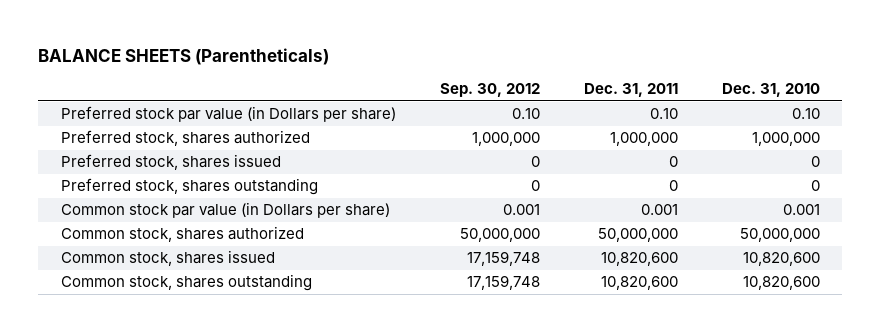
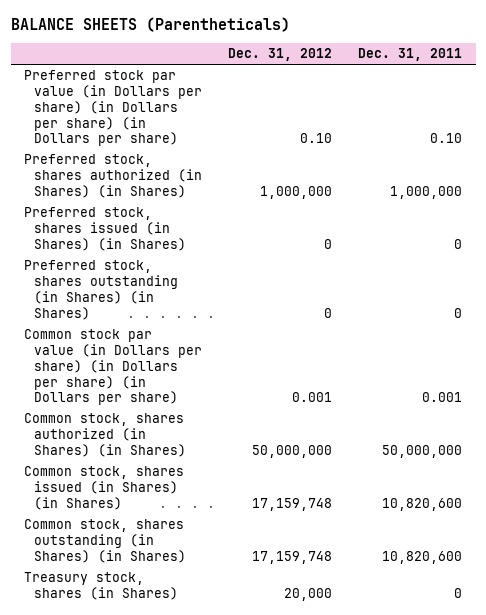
- | Sep. 30, 2012 | Dec. 31, 2011 | Dec. 31, 2010
+ | Dec. 31, 2012 | Dec. 31, 2011
- Preferred stock par value (in Dollars per share) | 0.10 | 0.10 | 0.10
- Preferred stock, shares authorized | 1,000,000 | 1,000,000 | 1,000,000
- Preferred stock, shares issued | 0 | 0 | 0
- Preferred stock, shares outstanding | 0 | 0 | 0
- Common stock par value (in Dollars per share) | 0.001 | 0.001 | 0.001
- Common stock, shares authorized | 50,000,000 | 50,000,000 | 50,000,000
- Common stock, shares issued | 17,159,748 | 10,820,600 | 10,820,600
- Common stock, shares outstanding | 17,159,748 | 10,820,600 | 10,820,600
+ Preferred stock par value (in Dollars per share) (in Dollars per share) (in Dollars per share) | 0.10 | 0.10
+ Preferred stock, shares authorized (in Shares) (in Shares) | 1,000,000 | 1,000,000
+ Preferred stock, shares issued (in Shares) (in Shares) | 0 | 0
+ Preferred stock, shares outstanding (in Shares) (in Shares) | 0 | 0
+ Common stock par value (in Dollars per share) (in Dollars per share) (in Dollars per share) | 0.001 | 0.001
+ Common stock, shares authorized (in Shares) (in Shares) | 50,000,000 | 50,000,000
+ Common stock, shares issued (in Shares) (in Shares) | 17,159,748 | 10,820,600
+ Common stock, shares outstanding (in Shares) (in Shares) | 17,159,748 | 10,820,600
+ Treasury stock, shares (in Shares) | 20,000 | 0

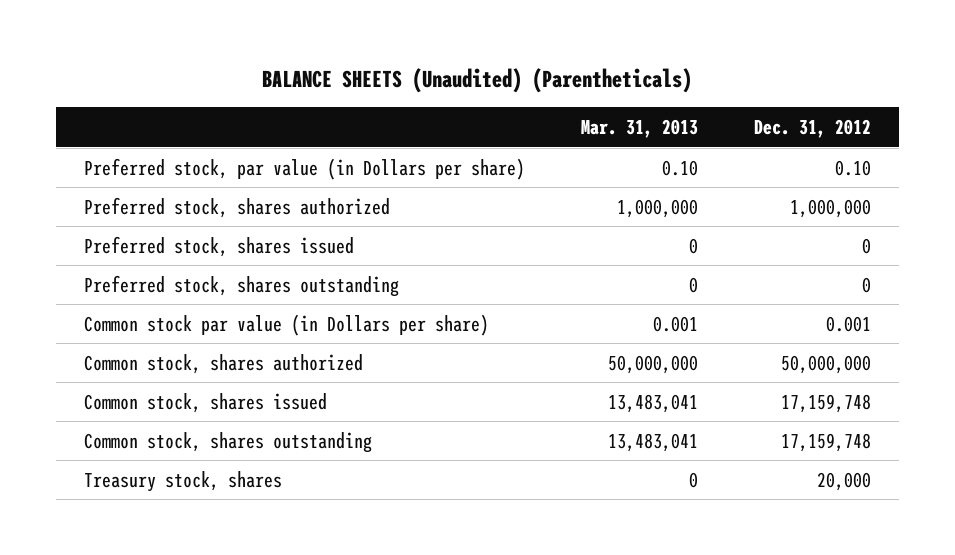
- BALANCE SHEETS (Parentheticals)
+ BALANCE SHEETS (Unaudited) (Parentheticals)
- | Dec. 31, 2012 | Dec. 31, 2011
+ | Mar. 31, 2013 | Dec. 31, 2012
- Preferred stock par value (in Dollars per share) (in Dollars per share) (in Dollars per share) | 0.10 | 0.10
- Preferred stock, shares authorized (in Shares) (in Shares) | 1,000,000 | 1,000,000
- Preferred stock, shares issued (in Shares) (in Shares) | 0 | 0
- Preferred stock, shares outstanding (in Shares) (in Shares) | 0 | 0
- Common stock par value (in Dollars per share) (in Dollars per share) (in Dollars per share) | 0.001 | 0.001
- Common stock, shares authorized (in Shares) (in Shares) | 50,000,000 | 50,000,000
- Common stock, shares issued (in Shares) (in Shares) | 17,159,748 | 10,820,600
- Common stock, shares outstanding (in Shares) (in Shares) | 17,159,748 | 10,820,600
- Treasury stock, shares (in Shares) | 20,000 | 0
+ Preferred stock, par value (in Dollars per share) | 0.10 | 0.10
+ Preferred stock, shares authorized | 1,000,000 | 1,000,000
+ Preferred stock, shares issued | 0 | 0
+ Preferred stock, shares outstanding | 0 | 0
+ Common stock par value (in Dollars per share) | 0.001 | 0.001
+ Common stock, shares authorized | 50,000,000 | 50,000,000
+ Common stock, shares issued | 13,483,041 | 17,159,748
+ Common stock, shares outstanding | 13,483,041 | 17,159,748
+ Treasury stock, shares | 0 | 20,000

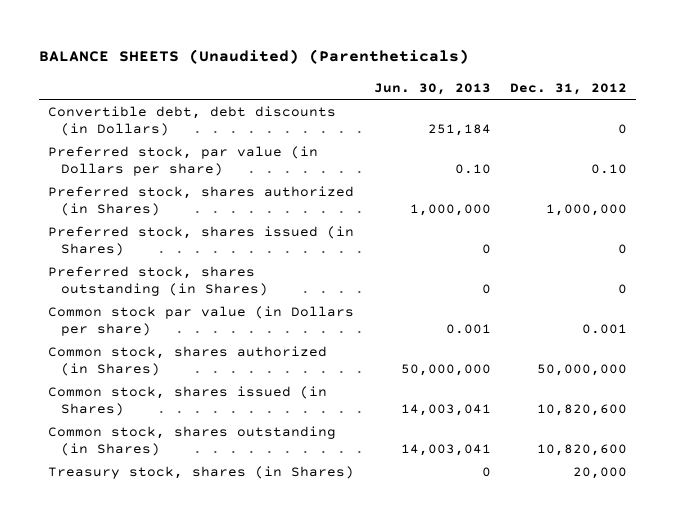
- | Mar. 31, 2013 | Dec. 31, 2012
+ | Jun. 30, 2013 | Dec. 31, 2012
+ Convertible debt, debt discounts (in Dollars) | 251,184 | 0
- Preferred stock, shares authorized | 1,000,000 | 1,000,000
- Preferred stock, shares issued | 0 | 0
- Preferred stock, shares outstanding | 0 | 0
+ Preferred stock, shares authorized (in Shares) | 1,000,000 | 1,000,000
+ Preferred stock, shares issued (in Shares) | 0 | 0
+ Preferred stock, shares outstanding (in Shares) | 0 | 0
- Common stock, shares authorized | 50,000,000 | 50,000,000
- Common stock, shares issued | 13,483,041 | 17,159,748
- Common stock, shares outstanding | 13,483,041 | 17,159,748
- Treasury stock, shares | 0 | 20,000
+ Common stock, shares authorized (in Shares) | 50,000,000 | 50,000,000
+ Common stock, shares issued (in Shares) | 14,003,041 | 10,820,600
+ Common stock, shares outstanding (in Shares) | 14,003,041 | 10,820,600
+ Treasury stock, shares (in Shares) | 0 | 20,000

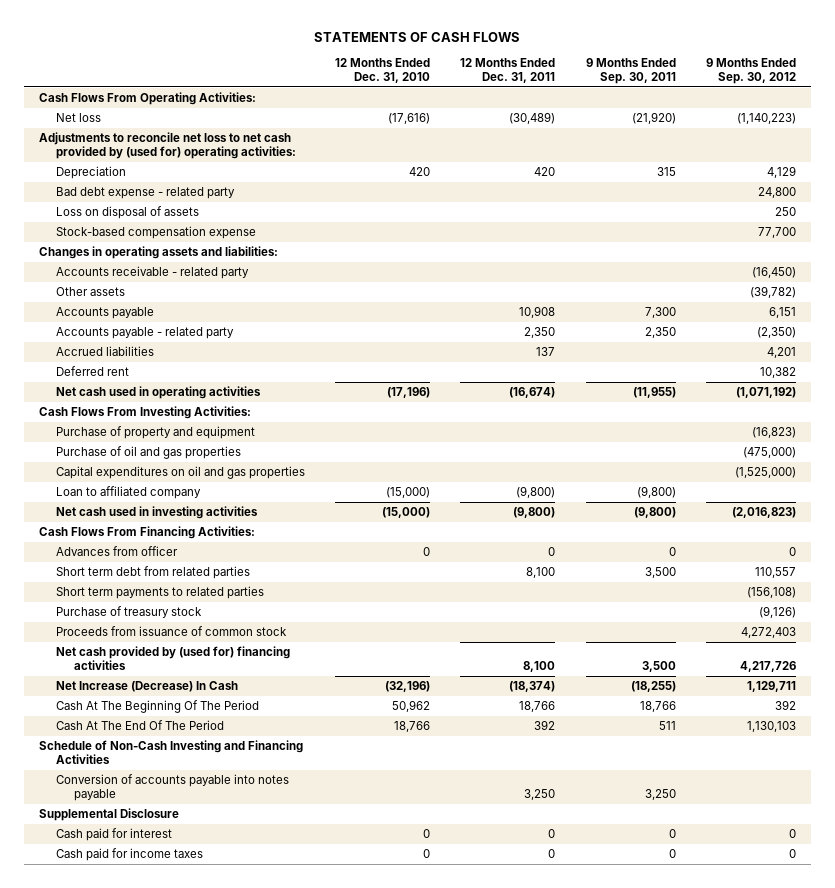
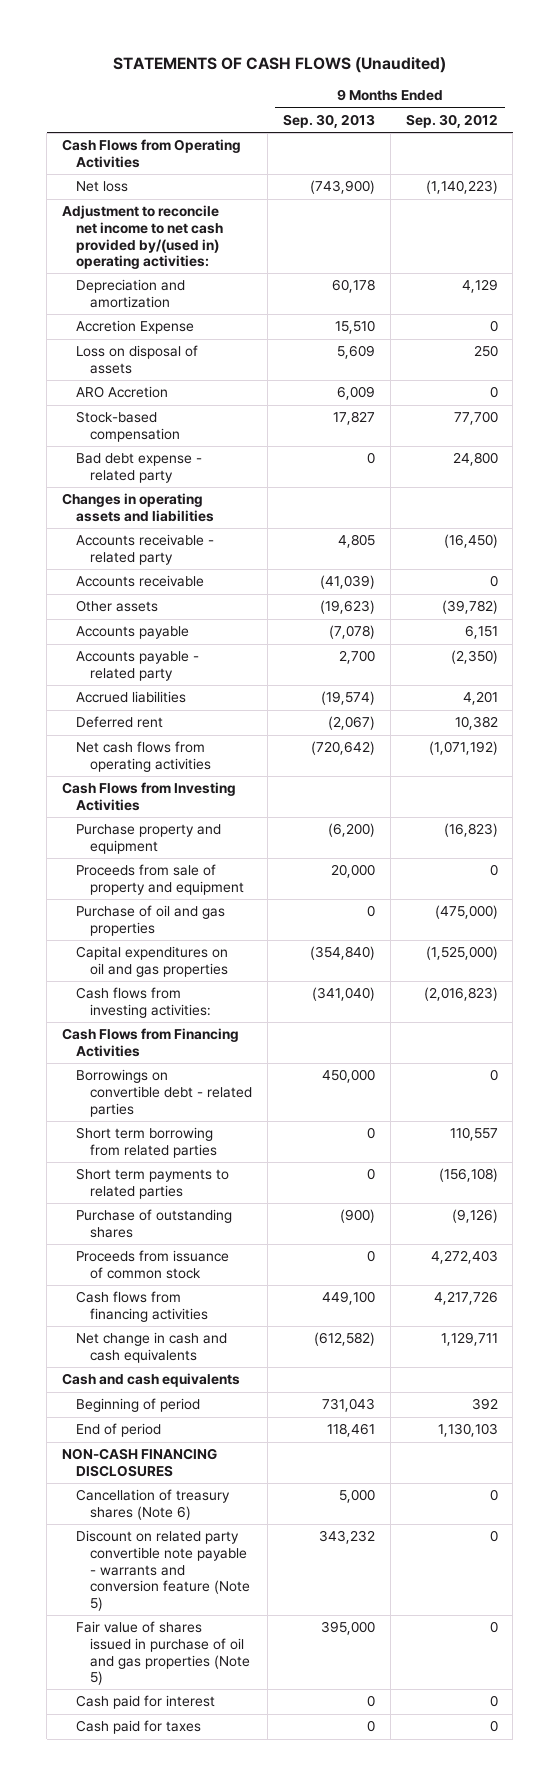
- STATEMENTS OF CASH FLOWS
+ STATEMENTS OF CASH FLOWS (Unaudited)
- | 12 Months Ended Dec. 31, 2010 | 12 Months Ended Dec. 31, 2011 | 9 Months Ended Sep. 30, 2011 | 9 Months Ended Sep. 30, 2012
+ | 9 Months Ended Sep. 30, 2013 | 9 Months Ended Sep. 30, 2012
- Cash Flows From Operating Activities:
+ Cash Flows from Operating Activities
- Adjustments to reconcile net loss to net cash provided by (used for) operating activities:
- Depreciation | 420 | 420 | 315 | 4,129
+ Adjustment to reconcile net income to net cash provided by/(used in) operating activities:
+ Depreciation and amortization | 60,178 | 4,129
+ Accretion Expense | 15,510 | 0
- Stock-based compensation expense | | | | 77,700
- Changes in operating assets and liabilities:
+ ARO Accretion | 6,009 | 0
+ Stock-based compensation | 17,827 | 77,700
moved down: Bad debt expense - related party | 0 | 24,800
+ Changes in operating assets and liabilities
+ Accounts receivable | (41,039) | 0
- Net cash used in operating activities | (17,196) | (16,674) | (11,955) | (1,071,192)
- Cash Flows From Investing Activities:
- Purchase of property and equipment | | | | (16,823)
+ Net cash flows from operating activities | (720,642) | (1,071,192)
+ Cash Flows from Investing Activities
+ Purchase property and equipment | (6,200) | (16,823)
+ Proceeds from sale of property and equipment | 20,000 | 0
- Loan to affiliated company | (15,000) | (9,800) | (9,800) |
- Net cash used in investing activities | (15,000) | (9,800) | (9,800) | (2,016,823)
- Cash Flows From Financing Activities:
- Advances from officer | 0 | 0 | 0 | 0
- Short term debt from related parties | | 8,100 | 3,500 | 110,557
+ Cash flows from investing activities: | (341,040) | (2,016,823)
+ Cash Flows from Financing Activities
+ Borrowings on convertible debt - related parties | 450,000 | 0
+ Short term borrowing from related parties | 0 | 110,557
- Purchase of treasury stock | | | | (9,126)
+ Purchase of outstanding shares | (900) | (9,126)
- Net cash provided by (used for) financing activities | | 8,100 | 3,500 | 4,217,726
- Net Increase (Decrease) In Cash | (32,196) | (18,374) | (18,255) | 1,129,711
- Cash At The Beginning Of The Period | 50,962 | 18,766 | 18,766 | 392
- Cash At The End Of The Period | 18,766 | 392 | 511 | 1,130,103
- Schedule of Non-Cash Investing and Financing Activities
- Conversion of accounts payable into notes payable | | 3,250 | 3,250 |
- Supplemental Disclosure
+ Cash flows from financing activities | 449,100 | 4,217,726
+ Net change in cash and cash equivalents | (612,582) | 1,129,711
+ Cash and cash equivalents
+ Beginning of period | 731,043 | 392
+ End of period | 118,461 | 1,130,103
+ NON-CASH FINANCING DISCLOSURES
+ Cancellation of treasury shares (Note 6) | 5,000 | 0
+ Discount on related party convertible note payable - warrants and conversion feature (Note 5) | 343,232 | 0
+ Fair value of shares issued in purchase of oil and gas properties (Note 5) | 395,000 | 0
- Cash paid for income taxes | 0 | 0 | 0 | 0
+ Cash paid for taxes | 0 | 0

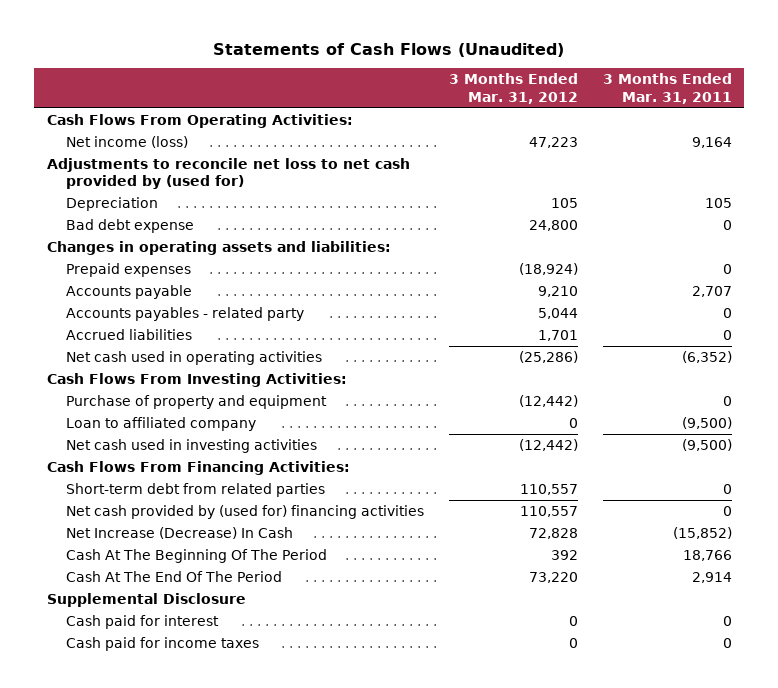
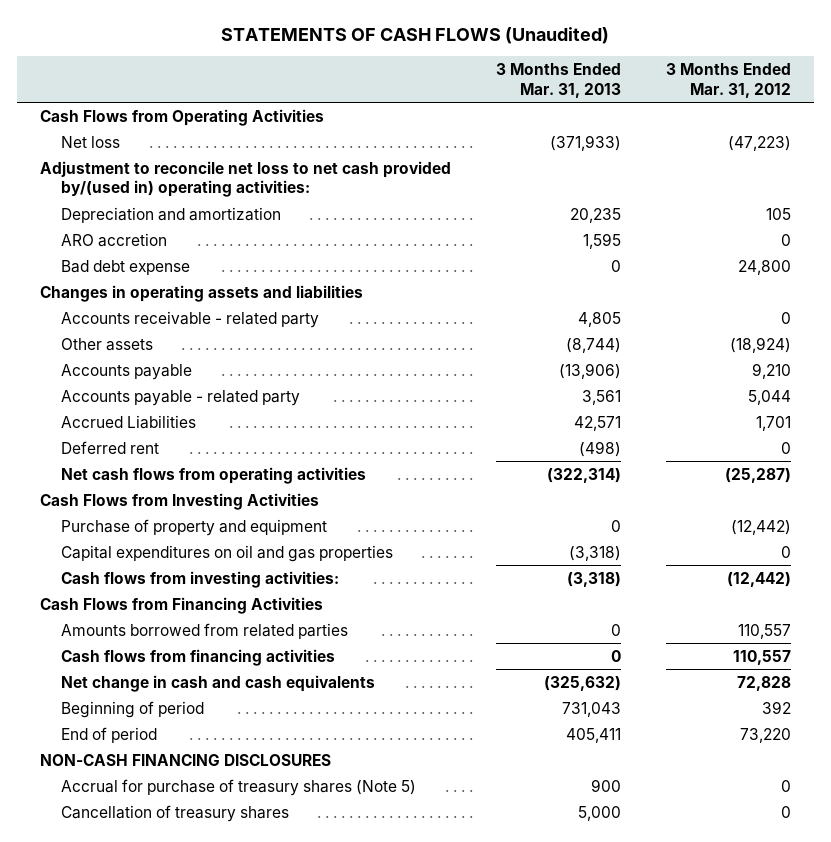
- Statements of Cash Flows (Unaudited)
+ STATEMENTS OF CASH FLOWS (Unaudited)
- | 3 Months Ended Mar. 31, 2012 | 3 Months Ended Mar. 31, 2011
+ | 3 Months Ended Mar. 31, 2013 | 3 Months Ended Mar. 31, 2012
- Cash Flows From Operating Activities:
- Net income (loss) | 47,223 | 9,164
- Adjustments to reconcile net loss to net cash provided by (used for)
- Depreciation | 105 | 105
+ Cash Flows from Operating Activities
+ Net loss | (371,933) | (47,223)
+ Adjustment to reconcile net loss to net cash provided by/(used in) operating activities:
+ Depreciation and amortization | 20,235 | 105
+ ARO accretion | 1,595 | 0
- Changes in operating assets and liabilities:
- Prepaid expenses | (18,924) | 0
+ Changes in operating assets and liabilities
+ Accounts receivable - related party | 4,805 | 0
+ Other assets | (8,744) | (18,924)
- Accounts payables - related party | 5,044 | 0
- Accrued liabilities | 1,701 | 0
- Net cash used in operating activities | (25,286) | (6,352)
- Cash Flows From Investing Activities:
+ Accounts payable - related party | 3,561 | 5,044
+ Accrued Liabilities | 42,571 | 1,701
+ Deferred rent | (498) | 0
+ Net cash flows from operating activities | (322,314) | (25,287)
+ Cash Flows from Investing Activities
- Loan to affiliated company | 0 | (9,500)
- Net cash used in investing activities | (12,442) | (9,500)
- Cash Flows From Financing Activities:
- Short-term debt from related parties | 110,557 | 0
- Net cash provided by (used for) financing activities | 110,557 | 0
- Net Increase (Decrease) In Cash | 72,828 | (15,852)
- Cash At The Beginning Of The Period | 392 | 18,766
- Cash At The End Of The Period | 73,220 | 2,914
- Supplemental Disclosure
- Cash paid for interest | 0 | 0
- Cash paid for income taxes | 0 | 0
+ Capital expenditures on oil and gas properties | (3,318) | 0
+ Cash flows from investing activities: | (3,318) | (12,442)
+ Cash Flows from Financing Activities
+ Amounts borrowed from related parties | 0 | 110,557
+ Cash flows from financing activities | 0 | 110,557
+ Net change in cash and cash equivalents | (325,632) | 72,828
+ Beginning of period | 731,043 | 392
+ End of period | 405,411 | 73,220
+ NON-CASH FINANCING DISCLOSURES
+ Accrual for purchase of treasury shares (Note 5) | 900 | 0
+ Cancellation of treasury shares | 5,000 | 0

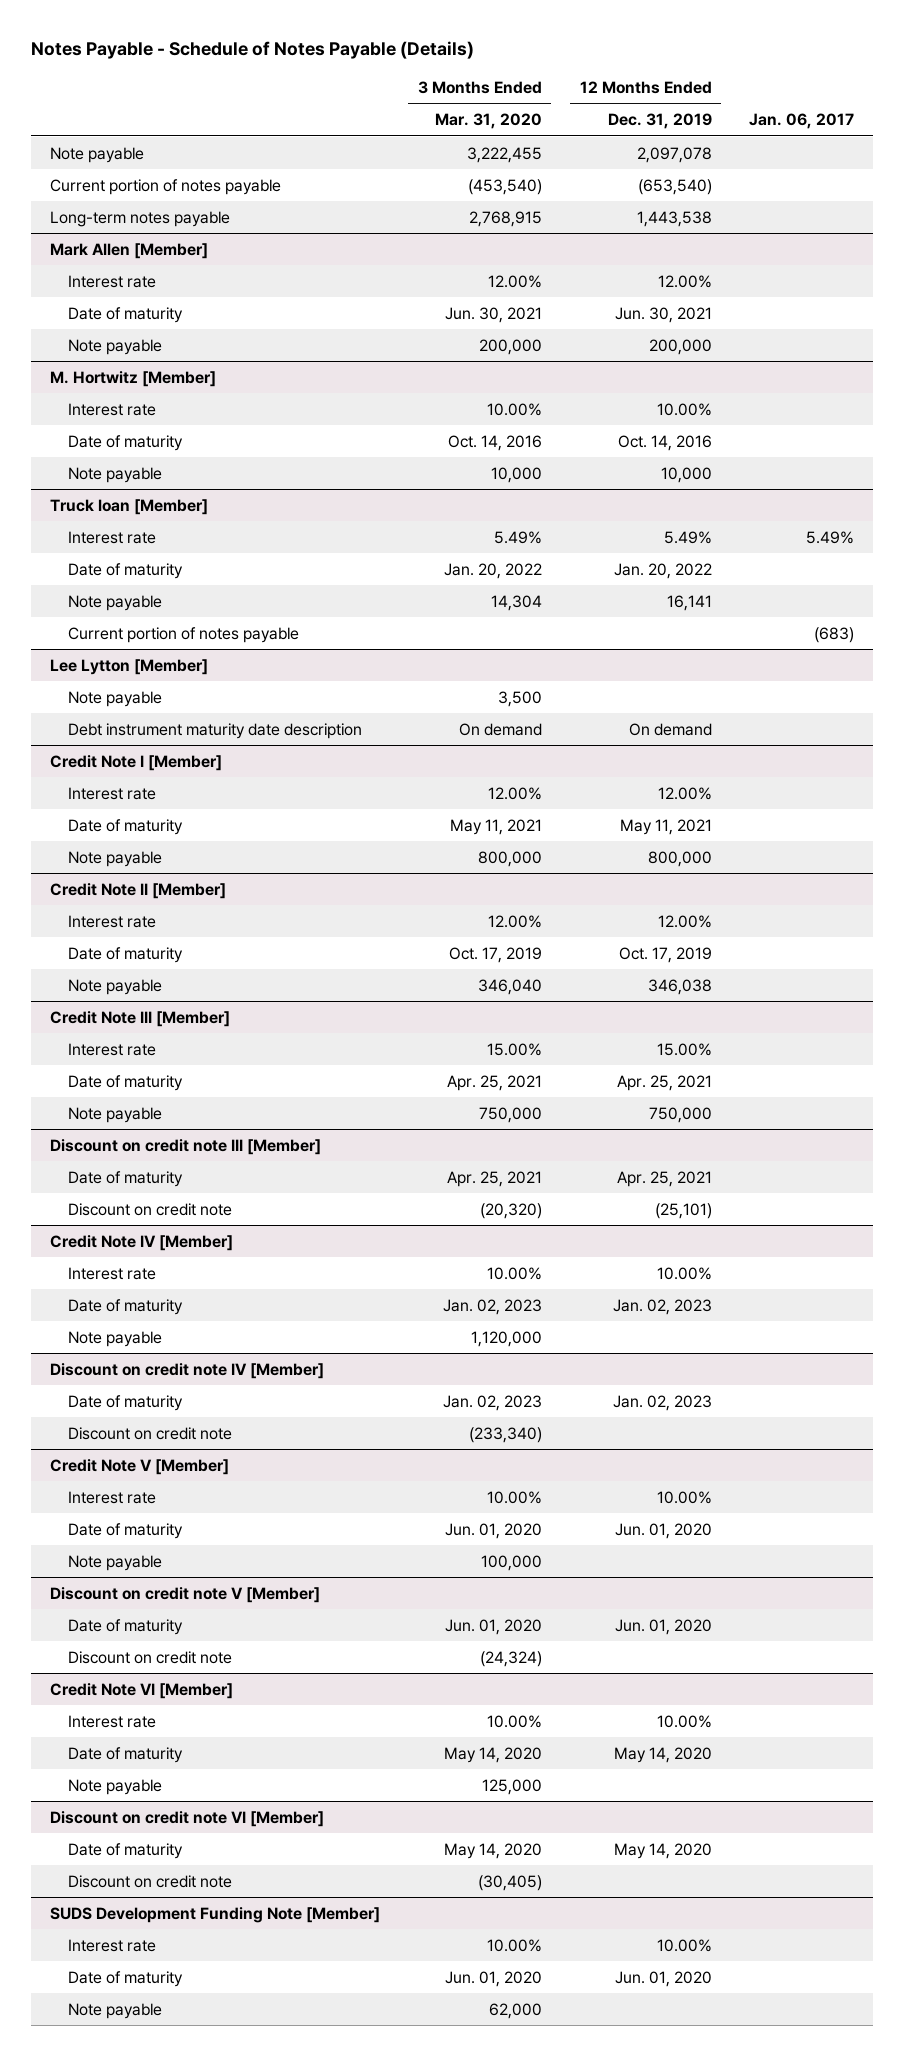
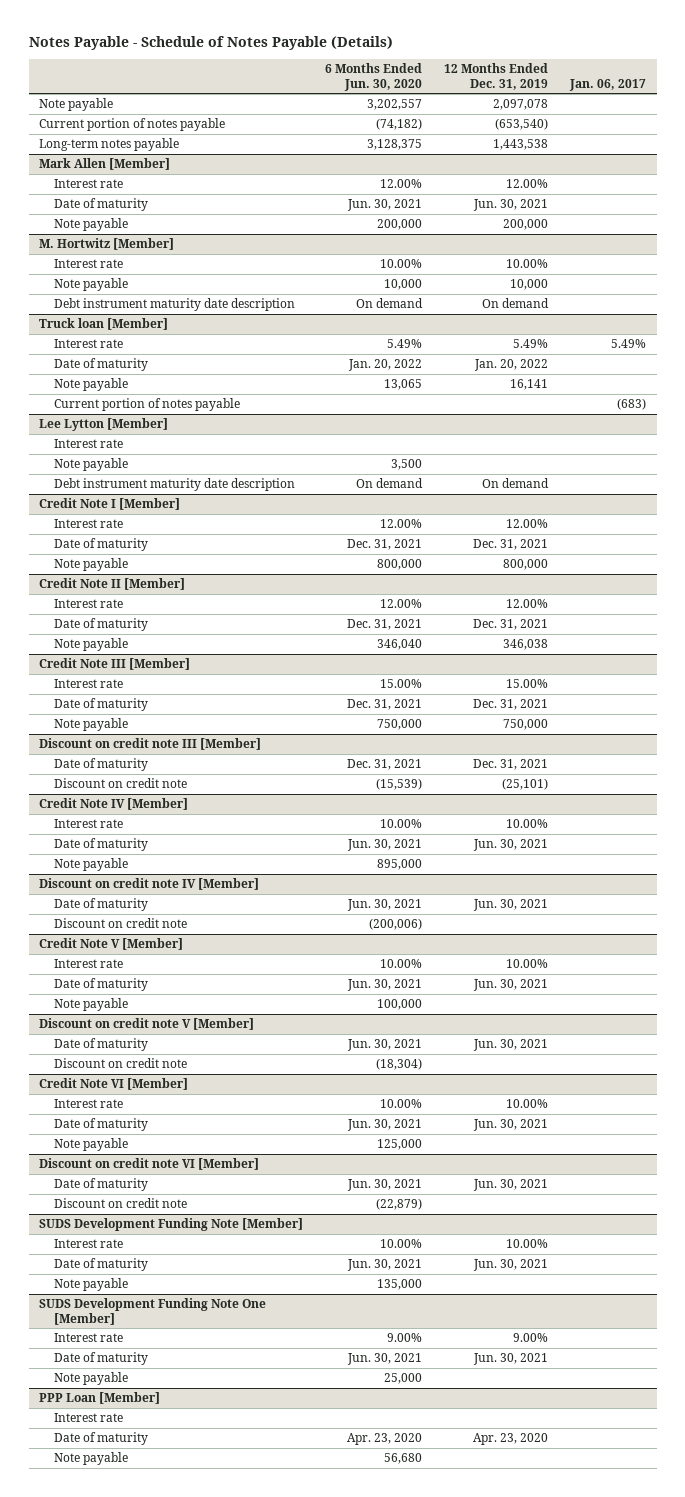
- | 3 Months Ended Mar. 31, 2020 | 12 Months Ended Dec. 31, 2019 | Jan. 06, 2017
+ | 6 Months Ended Jun. 30, 2020 | 12 Months Ended Dec. 31, 2019 | Jan. 06, 2017
@ M. Hortwitz [Member]
- Date of maturity | Oct. 14, 2016 | Oct. 14, 2016 |
+ Debt instrument maturity date description | On demand | On demand |
@ Lee Lytton [Member]
+ Interest rate
@ Credit Note I [Member]
- Date of maturity | May 11, 2021 | May 11, 2021 |
+ Date of maturity | Dec. 31, 2021 | Dec. 31, 2021 |
@ Credit Note II [Member]
- Date of maturity | Oct. 17, 2019 | Oct. 17, 2019 |
+ Date of maturity | Dec. 31, 2021 | Dec. 31, 2021 |
@ Credit Note III [Member]
- Date of maturity | Apr. 25, 2021 | Apr. 25, 2021 |
+ Date of maturity | Dec. 31, 2021 | Dec. 31, 2021 |
@ Discount on credit note III [Member]
- Date of maturity | Apr. 25, 2021 | Apr. 25, 2021 |
+ Date of maturity | Dec. 31, 2021 | Dec. 31, 2021 |
@ Credit Note IV [Member]
- Date of maturity | Jan. 02, 2023 | Jan. 02, 2023 |
+ Date of maturity | Jun. 30, 2021 | Jun. 30, 2021 |
@ Discount on credit note IV [Member]
- Date of maturity | Jan. 02, 2023 | Jan. 02, 2023 |
+ Date of maturity | Jun. 30, 2021 | Jun. 30, 2021 |
@ Credit Note V [Member]
- Date of maturity | Jun. 01, 2020 | Jun. 01, 2020 |
+ Date of maturity | Jun. 30, 2021 | Jun. 30, 2021 |
@ Discount on credit note V [Member]
- Date of maturity | Jun. 01, 2020 | Jun. 01, 2020 |
+ Date of maturity | Jun. 30, 2021 | Jun. 30, 2021 |
@ Credit Note VI [Member]
- Date of maturity | May 14, 2020 | May 14, 2020 |
+ Date of maturity | Jun. 30, 2021 | Jun. 30, 2021 |
@ Discount on credit note VI [Member]
- Date of maturity | May 14, 2020 | May 14, 2020 |
+ Date of maturity | Jun. 30, 2021 | Jun. 30, 2021 |
@ SUDS Development Funding Note [Member]
- Date of maturity | Jun. 01, 2020 | Jun. 01, 2020 |
+ Date of maturity | Jun. 30, 2021 | Jun. 30, 2021 |
+ SUDS Development Funding Note One [Member]
+ Interest rate | 9.00% | 9.00% |
+ Date of maturity | Jun. 30, 2021 | Jun. 30, 2021 |
+ Note payable | 25,000 | |
+ PPP Loan [Member]
+ Interest rate
+ Date of maturity | Apr. 23, 2020 | Apr. 23, 2020 |
+ Note payable | 56,680 | |

